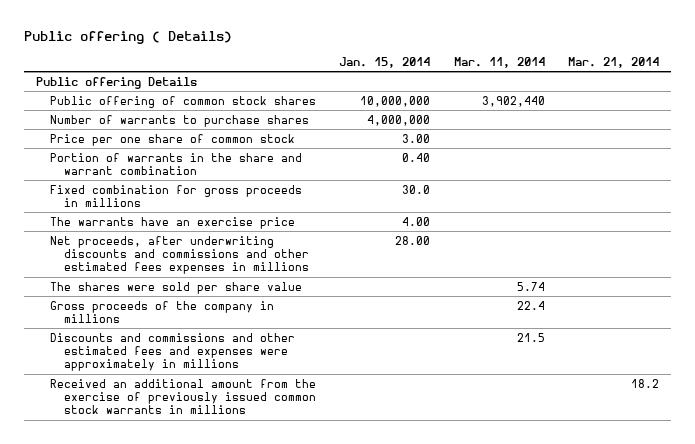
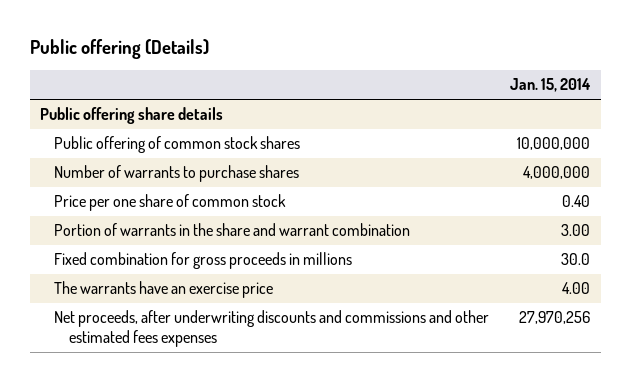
- Public offering ( Details)
+ Public offering (Details)
- | Jan. 15, 2014 | Mar. 11, 2014 | Mar. 21, 2014
+ | Jan. 15, 2014
- Public offering Details
+ Public offering share details
- Price per one share of common stock | 3.00 | |
- Portion of warrants in the share and warrant combination | 0.40 | |
+ Price per one share of common stock | 0.40
+ Portion of warrants in the share and warrant combination | 3.00
- Net proceeds, after underwriting discounts and commissions and other estimated fees expenses in millions | 28.00 | |
- The shares were sold per share value | | 5.74 |
- Gross proceeds of the company in millions | | 22.4 |
- Discounts and commissions and other estimated fees and expenses were approximately in millions | | 21.5 |
- Received an additional amount from the exercise of previously issued common stock warrants in millions | | | 18.2
+ Net proceeds, after underwriting discounts and commissions and other estimated fees expenses | 27,970,256

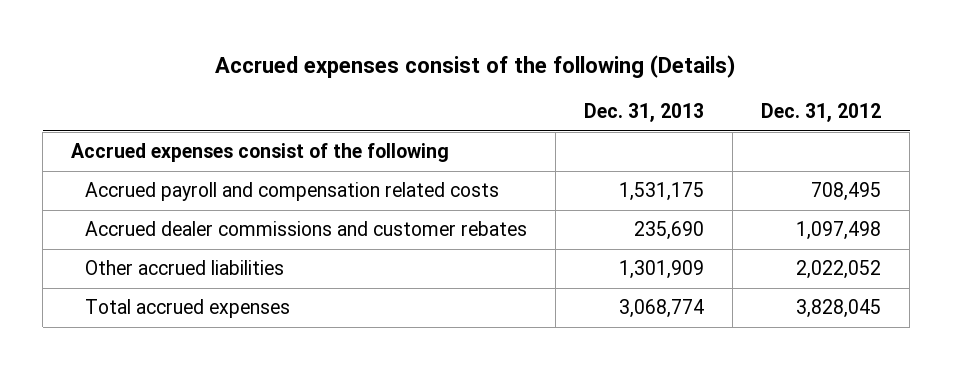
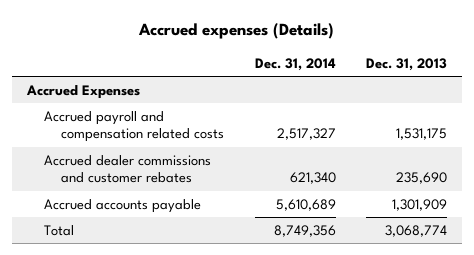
- Accrued expenses consist of the following (Details)
+ Accrued expenses (Details)
- | Dec. 31, 2013 | Dec. 31, 2012
+ | Dec. 31, 2014 | Dec. 31, 2013
- Accrued expenses consist of the following
+ Accrued Expenses
- Other accrued liabilities | 1,301,909 | 2,022,052
- Total accrued expenses | 3,068,774 | 3,828,045
+ Accrued accounts payable | 5,610,689 | 1,301,909
+ Total | 8,749,356 | 3,068,774

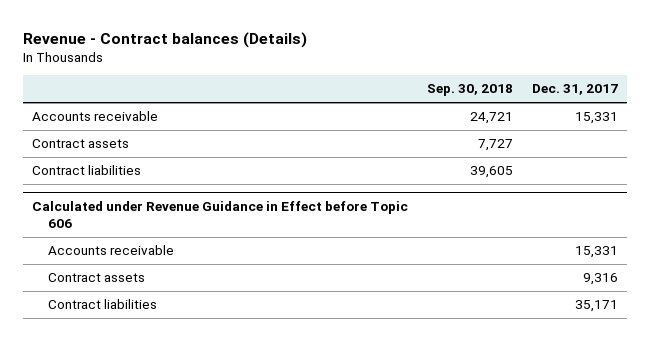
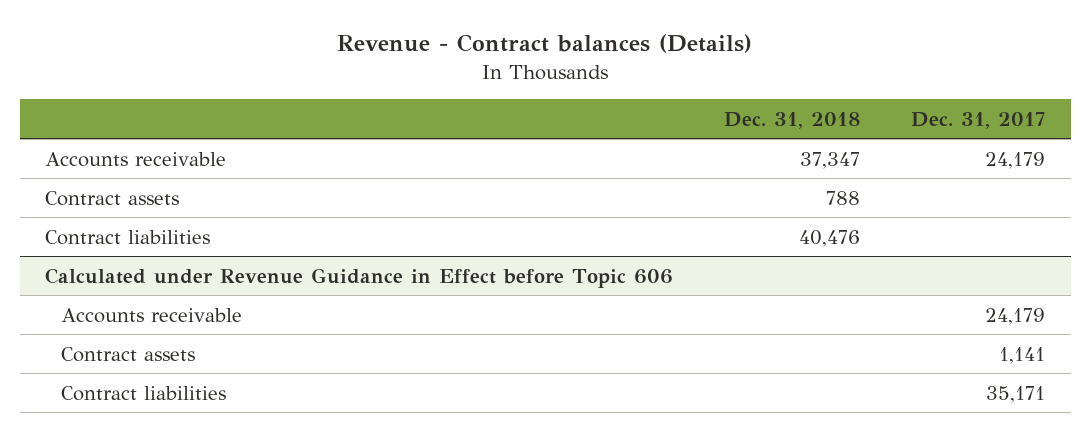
- | Sep. 30, 2018 | Dec. 31, 2017
+ | Dec. 31, 2018 | Dec. 31, 2017
- Accounts receivable | 24,721 | 15,331
+ Accounts receivable | 37,347 | 24,179
@ Calculated under Revenue Guidance in Effect before Topic 606
- Accounts receivable | | 15,331
- Contract assets | | 9,316
+ Accounts receivable | | 24,179
+ Contract assets | | 1,141

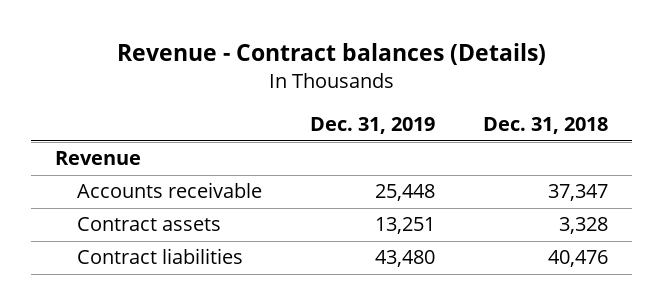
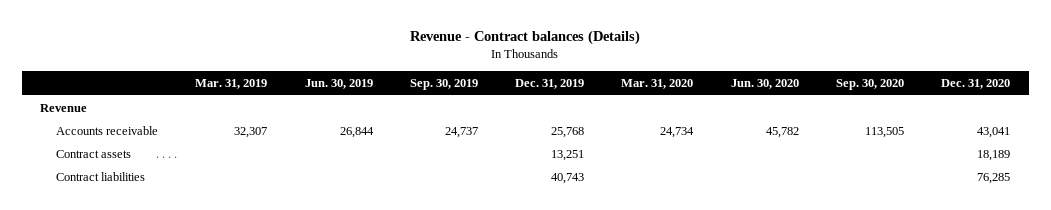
- | Dec. 31, 2019 | Dec. 31, 2018
+ | Mar. 31, 2019 | Jun. 30, 2019 | Sep. 30, 2019 | Dec. 31, 2019 | Mar. 31, 2020 | Jun. 30, 2020 | Sep. 30, 2020 | Dec. 31, 2020
- Accounts receivable | 25,448 | 37,347
+ Accounts receivable | 32,307 | 26,844 | 24,737 | 25,768 | 24,734 | 45,782 | 113,505 | 43,041
- Contract liabilities | 43,480 | 40,476
+ Contract liabilities | | | | 40,743 | | | | 76,285

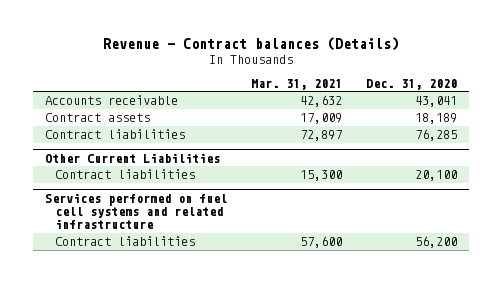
- | Mar. 31, 2019 | Jun. 30, 2019 | Sep. 30, 2019 | Dec. 31, 2019 | Mar. 31, 2020 | Jun. 30, 2020 | Sep. 30, 2020 | Dec. 31, 2020
+ | Mar. 31, 2021 | Dec. 31, 2020
- Revenue
+ Other Current Liabilities
+ Contract liabilities | 15,300 | 20,100
+ Services performed on fuel cell systems and related infrastructure
+ Contract liabilities | 57,600 | 56,200

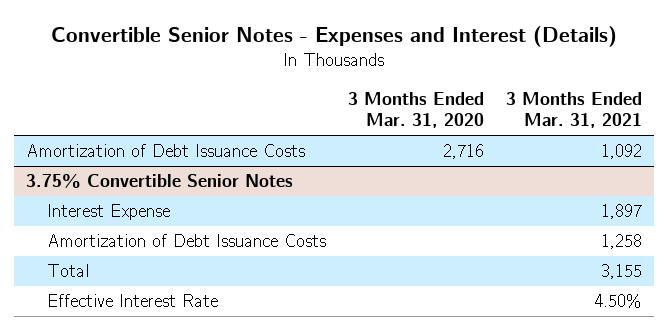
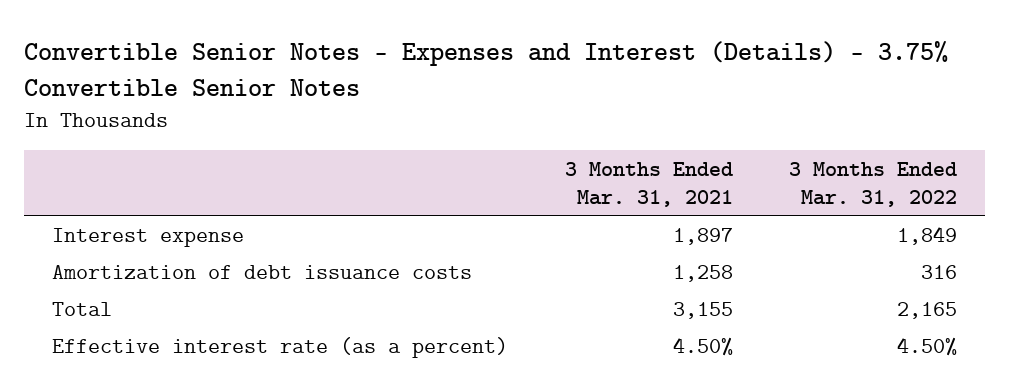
- Convertible Senior Notes - Expenses and Interest (Details)
+ Convertible Senior Notes - Expenses and Interest (Details) - 3.75% Convertible Senior Notes
- | 3 Months Ended Mar. 31, 2020 | 3 Months Ended Mar. 31, 2021
+ | 3 Months Ended Mar. 31, 2021 | 3 Months Ended Mar. 31, 2022
- Amortization of Debt Issuance Costs | 2,716 | 1,092
- 3.75% Convertible Senior Notes
- Interest Expense | | 1,897
- Amortization of Debt Issuance Costs | | 1,258
+ Interest expense | 1,897 | 1,849
+ Amortization of debt issuance costs | 1,258 | 316
- Effective Interest Rate | | 4.50%
+ Effective interest rate (as a percent) | 4.50% | 4.50%

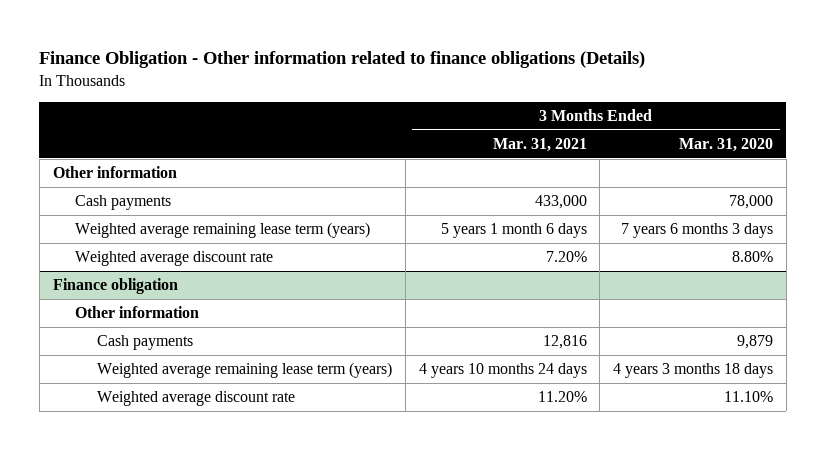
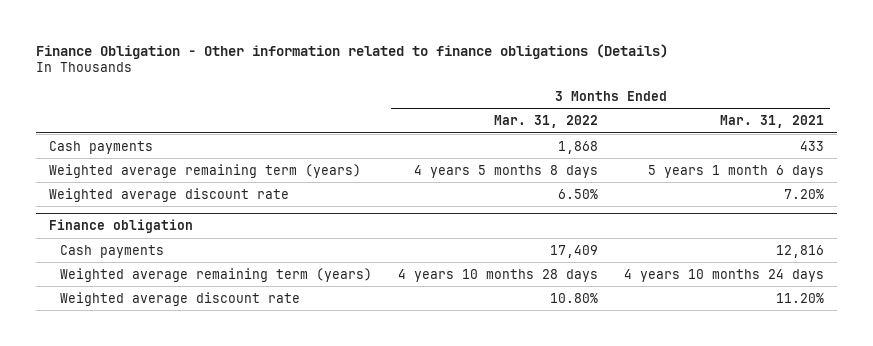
- | 3 Months Ended Mar. 31, 2021 | 3 Months Ended Mar. 31, 2020
+ | 3 Months Ended Mar. 31, 2022 | 3 Months Ended Mar. 31, 2021
- Other information
- Cash payments | 433,000 | 78,000
- Weighted average remaining lease term (years) | 5 years 1 month 6 days | 7 years 6 months 3 days
+ Cash payments | 1,868 | 433
+ Weighted average remaining term (years) | 4 years 5 months 8 days | 5 years 1 month 6 days
@ Finance obligation
- Other information
- Weighted average remaining lease term (years) | 4 years 10 months 24 days | 4 years 3 months 18 days
+ Weighted average remaining term (years) | 4 years 10 months 28 days | 4 years 10 months 24 days

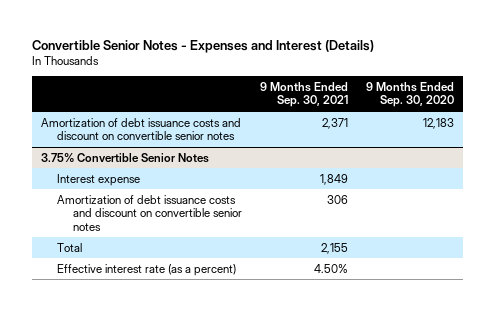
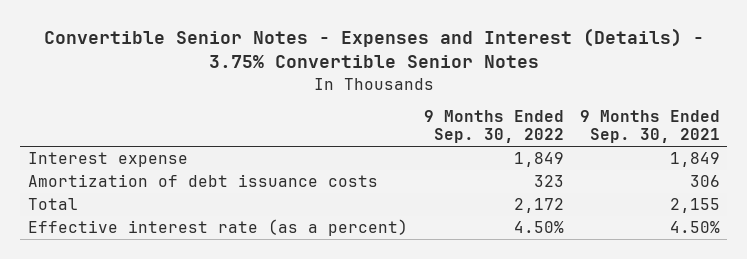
- Convertible Senior Notes - Expenses and Interest (Details)
+ Convertible Senior Notes - Expenses and Interest (Details) - 3.75% Convertible Senior Notes
- | 9 Months Ended Sep. 30, 2021 | 9 Months Ended Sep. 30, 2020
+ | 9 Months Ended Sep. 30, 2022 | 9 Months Ended Sep. 30, 2021
- Amortization of debt issuance costs and discount on convertible senior notes | 2,371 | 12,183
- 3.75% Convertible Senior Notes
- Amortization of debt issuance costs and discount on convertible senior notes | 306 |
+ Amortization of debt issuance costs | 323 | 306

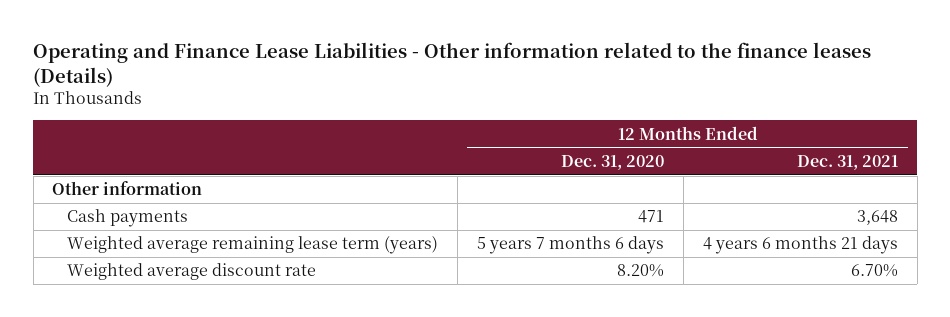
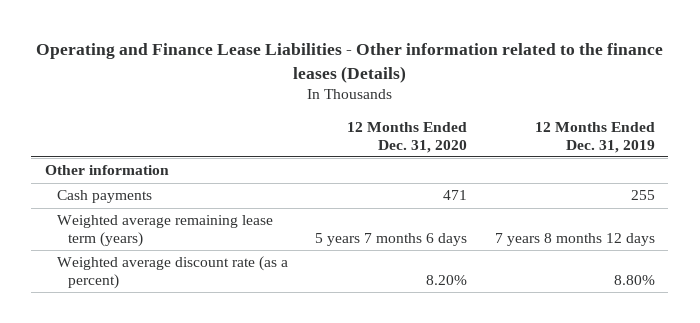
- | 12 Months Ended Dec. 31, 2020 | 12 Months Ended Dec. 31, 2021
+ | 12 Months Ended Dec. 31, 2020 | 12 Months Ended Dec. 31, 2019
- Weighted average discount rate | 8.20% | 6.70%
+ Weighted average discount rate (as a percent) | 8.20% | 8.80%

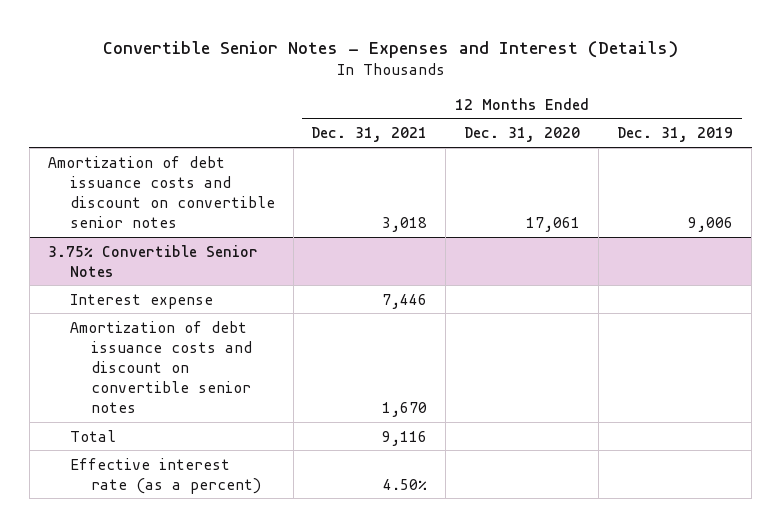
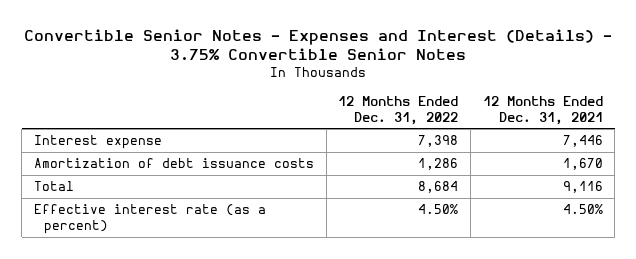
- Convertible Senior Notes - Expenses and Interest (Details)
+ Convertible Senior Notes - Expenses and Interest (Details) - 3.75% Convertible Senior Notes
- | 12 Months Ended Dec. 31, 2021 | 12 Months Ended Dec. 31, 2020 | 12 Months Ended Dec. 31, 2019
+ | 12 Months Ended Dec. 31, 2022 | 12 Months Ended Dec. 31, 2021
- Amortization of debt issuance costs and discount on convertible senior notes | 3,018 | 17,061 | 9,006
- 3.75% Convertible Senior Notes
- Amortization of debt issuance costs and discount on convertible senior notes | 1,670 | |
+ Amortization of debt issuance costs | 1,286 | 1,670

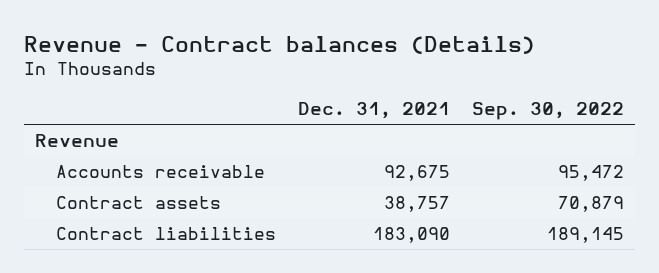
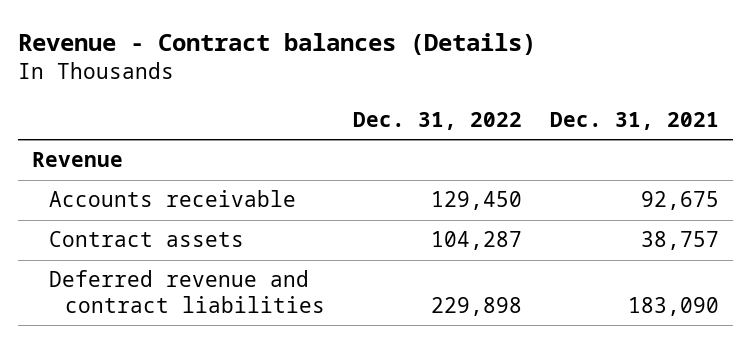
- | Dec. 31, 2021 | Sep. 30, 2022
+ | Dec. 31, 2022 | Dec. 31, 2021
- Contract liabilities | 183,090 | 189,145
+ Deferred revenue and contract liabilities | 229,898 | 183,090

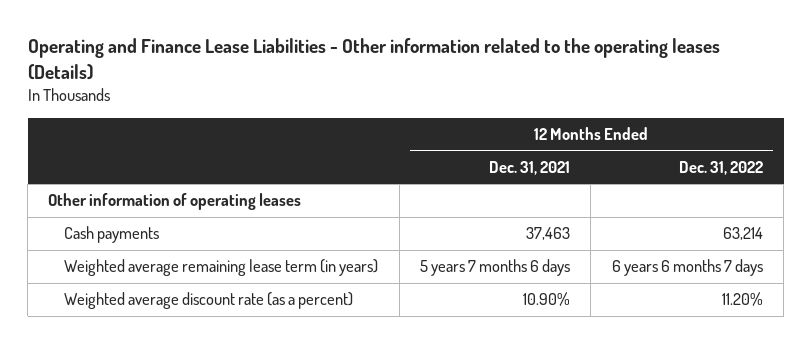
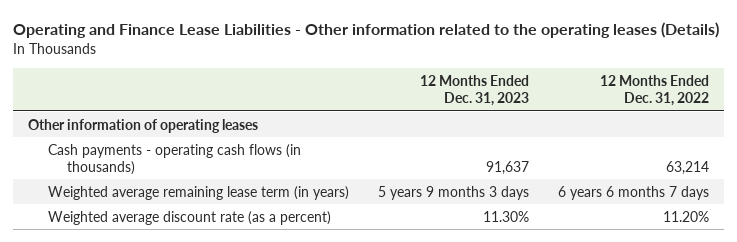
- | 12 Months Ended Dec. 31, 2021 | 12 Months Ended Dec. 31, 2022
+ | 12 Months Ended Dec. 31, 2023 | 12 Months Ended Dec. 31, 2022
- Cash payments | 37,463 | 63,214
+ Cash payments - operating cash flows (in thousands) | 91,637 | 63,214

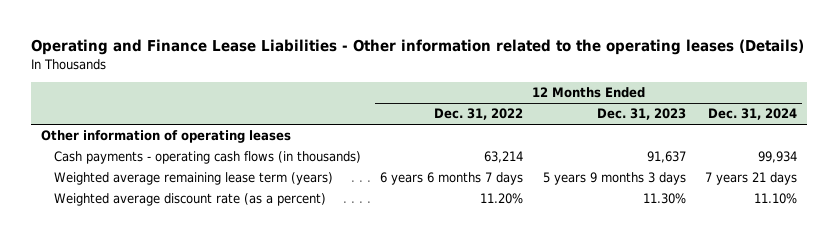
- | 12 Months Ended Dec. 31, 2023 | 12 Months Ended Dec. 31, 2022
+ | 12 Months Ended Dec. 31, 2022 | 12 Months Ended Dec. 31, 2023 | 12 Months Ended Dec. 31, 2024
- Weighted average remaining lease term (in years) | 5 years 9 months 3 days | 6 years 6 months 7 days
+ Weighted average remaining lease term (years) | 6 years 6 months 7 days | 5 years 9 months 3 days | 7 years 21 days

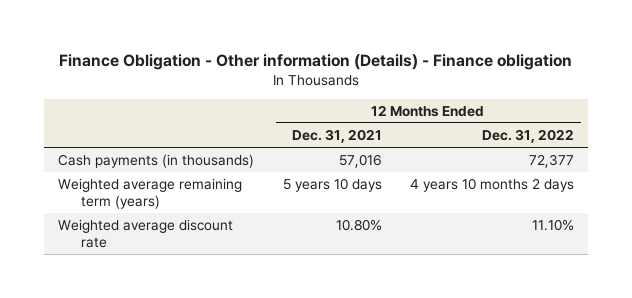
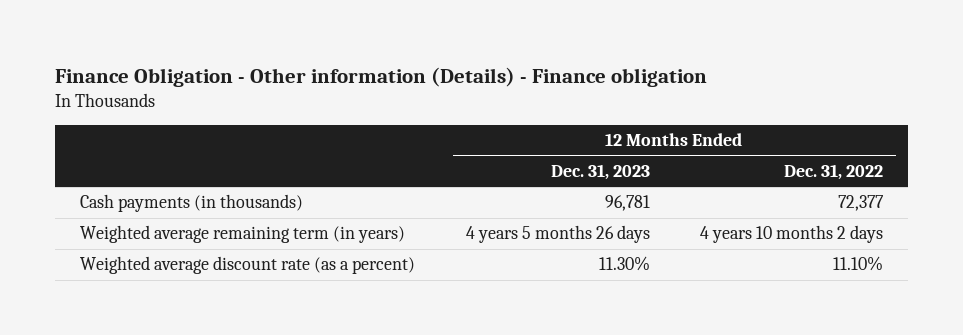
- | 12 Months Ended Dec. 31, 2021 | 12 Months Ended Dec. 31, 2022
+ | 12 Months Ended Dec. 31, 2023 | 12 Months Ended Dec. 31, 2022
- Weighted average remaining term (years) | 5 years 10 days | 4 years 10 months 2 days
- Weighted average discount rate | 10.80% | 11.10%
+ Weighted average remaining term (in years) | 4 years 5 months 26 days | 4 years 10 months 2 days
+ Weighted average discount rate (as a percent) | 11.30% | 11.10%

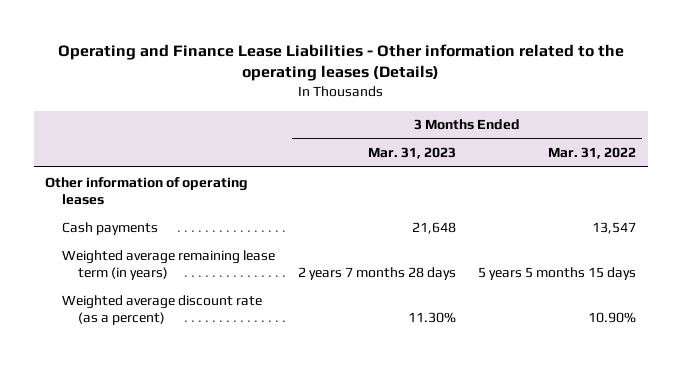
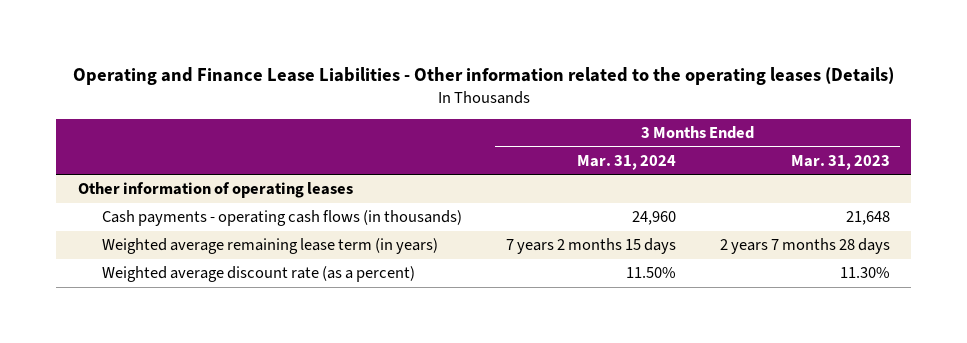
- | 3 Months Ended Mar. 31, 2023 | 3 Months Ended Mar. 31, 2022
+ | 3 Months Ended Mar. 31, 2024 | 3 Months Ended Mar. 31, 2023
- Cash payments | 21,648 | 13,547
+ Cash payments - operating cash flows (in thousands) | 24,960 | 21,648

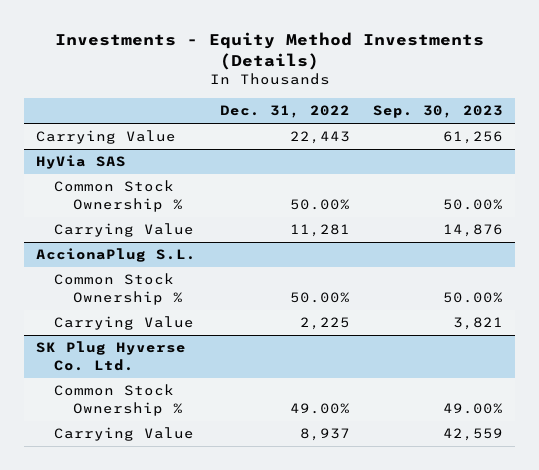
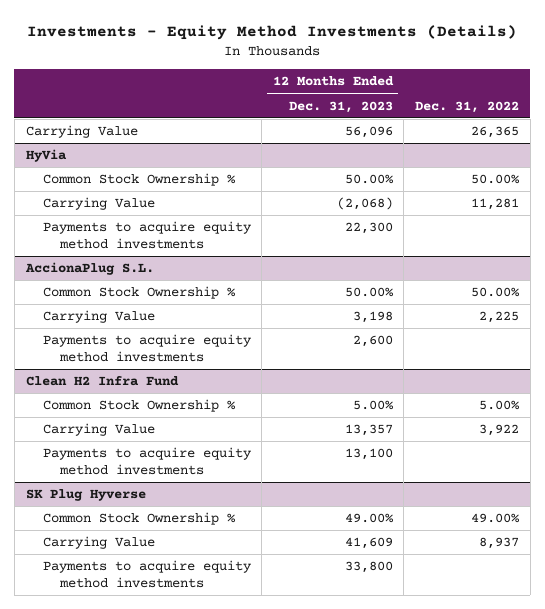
- | Dec. 31, 2022 | Sep. 30, 2023
+ | 12 Months Ended Dec. 31, 2023 | Dec. 31, 2022
- Carrying Value | 22,443 | 61,256
- HyVia SAS
+ Carrying Value | 56,096 | 26,365
+ HyVia
+ Payments to acquire equity method investments | 22,300 |
- SK Plug Hyverse Co. Ltd.
@ AccionaPlug S.L.
+ Payments to acquire equity method investments | 2,600 |
+ Clean H2 Infra Fund
+ Common Stock Ownership % | 5.00% | 5.00%
+ Carrying Value | 13,357 | 3,922
+ Payments to acquire equity method investments | 13,100 |
+ SK Plug Hyverse
+ Payments to acquire equity method investments | 33,800 |

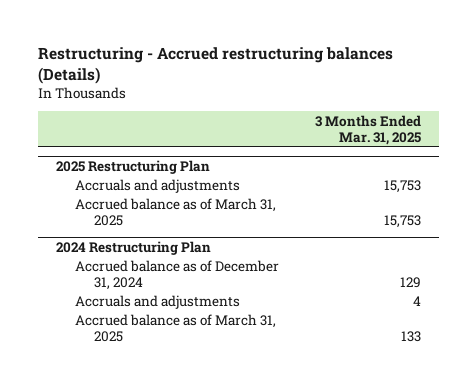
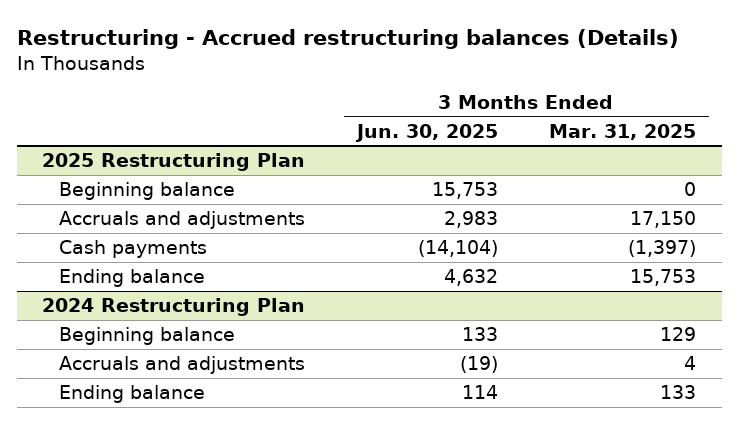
- | 3 Months Ended Mar. 31, 2025
+ | 3 Months Ended Jun. 30, 2025 | 3 Months Ended Mar. 31, 2025
@ 2025 Restructuring Plan
- Accruals and adjustments | 15,753
- Accrued balance as of March 31, 2025 | 15,753
+ Beginning balance | 15,753 | 0
+ Accruals and adjustments | 2,983 | 17,150
+ Cash payments | (14,104) | (1,397)
+ Ending balance | 4,632 | 15,753
@ 2024 Restructuring Plan
- Accrued balance as of December 31, 2024 | 129
+ Beginning balance | 133 | 129
- Accrued balance as of March 31, 2025 | 133
+ Ending balance | 114 | 133

